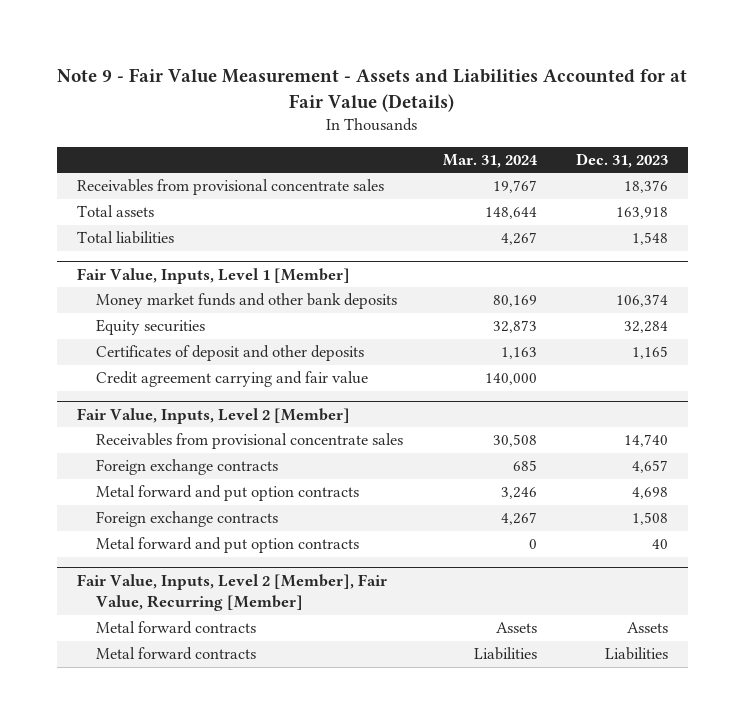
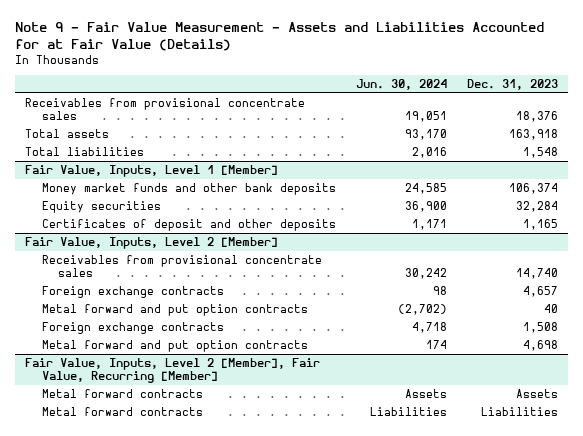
- | Mar. 31, 2024 | Dec. 31, 2023
+ | Jun. 30, 2024 | Dec. 31, 2023
@ Fair Value, Inputs, Level 1 [Member]
- Credit agreement carrying and fair value | 140,000 |
@ Fair Value, Inputs, Level 2 [Member]
moved down: Foreign exchange contracts | 4,718 | 1,508
moved down: Metal forward and put option contracts | 174 | 4,698

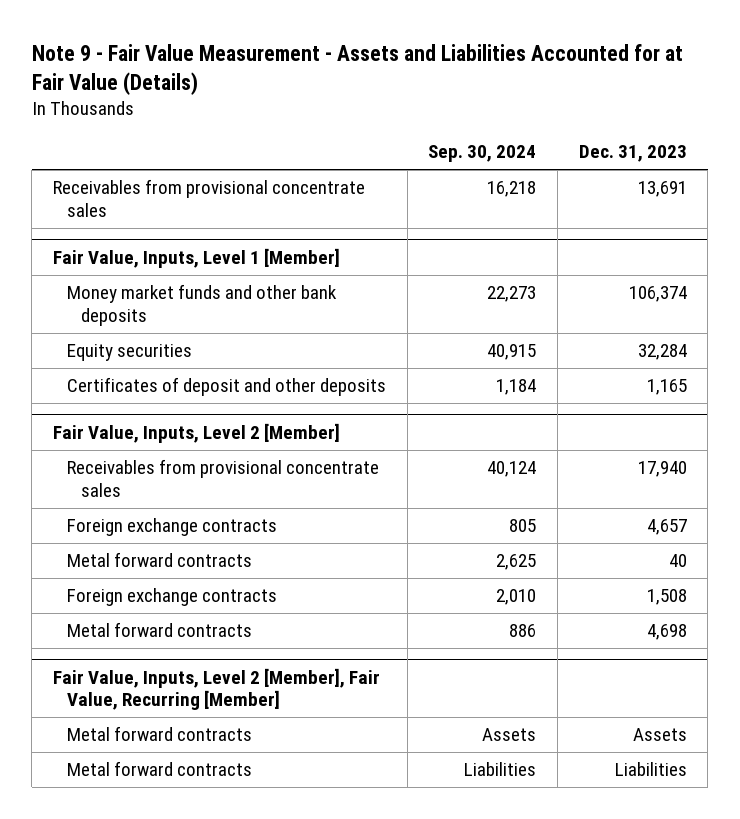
- | Jun. 30, 2024 | Dec. 31, 2023
+ | Sep. 30, 2024 | Dec. 31, 2023
- Receivables from provisional concentrate sales | 19,051 | 18,376
- Total assets | 93,170 | 163,918
- Total liabilities | 2,016 | 1,548
+ Receivables from provisional concentrate sales | 16,218 | 13,691
@ Fair Value, Inputs, Level 2 [Member]
- Receivables from provisional concentrate sales | 30,242 | 14,740
+ Receivables from provisional concentrate sales | 40,124 | 17,940
- Metal forward and put option contracts | (2,702) | 40
+ Metal forward contracts | 2,625 | 40
- Metal forward and put option contracts | 174 | 4,698
+ Metal forward contracts | 886 | 4,698

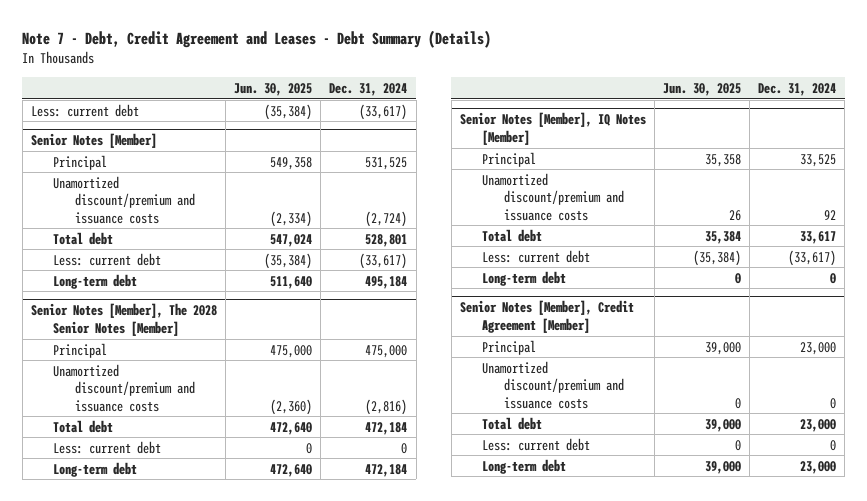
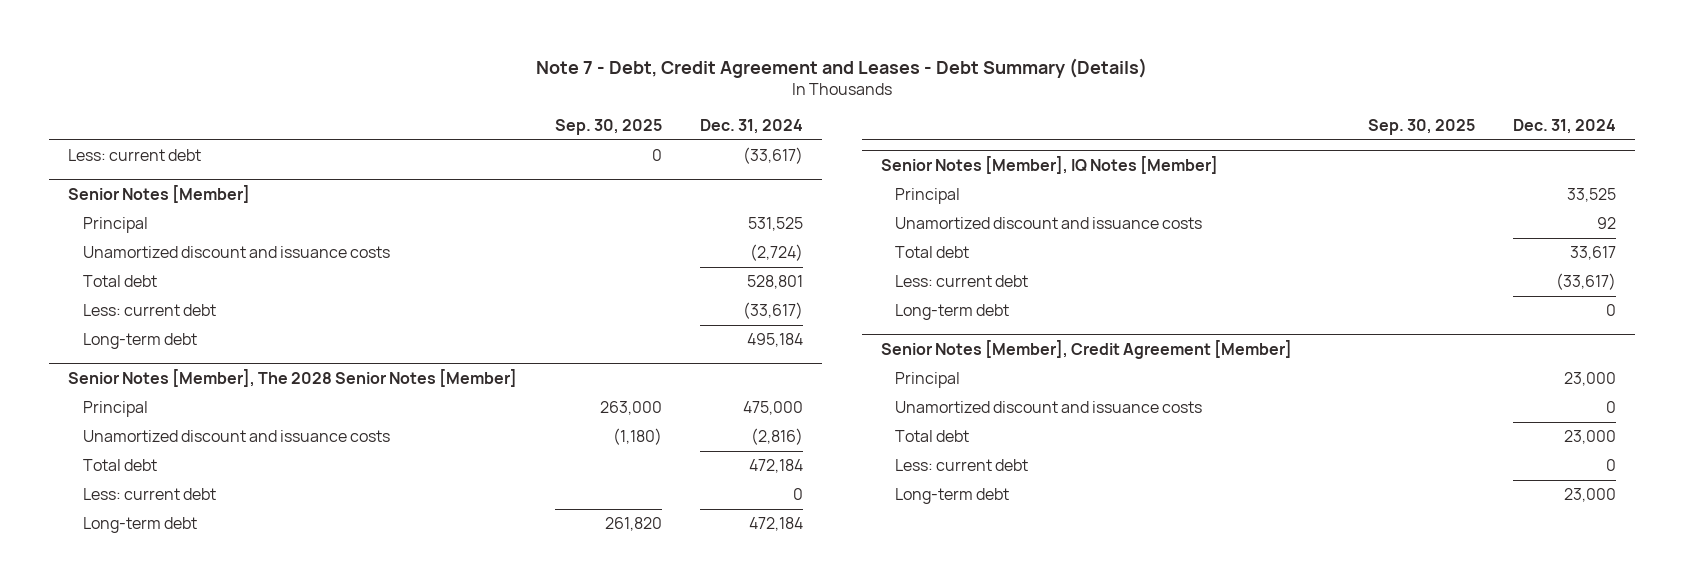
- | Jun. 30, 2025 | Dec. 31, 2024
+ | Sep. 30, 2025 | Dec. 31, 2024
@ Senior Notes [Member]
- Unamortized discount/premium and issuance costs | (2,334) | (2,724)
+ Unamortized discount and issuance costs | | (2,724)
@ Senior Notes [Member], The 2028 Senior Notes [Member]
- Unamortized discount/premium and issuance costs | (2,360) | (2,816)
+ Unamortized discount and issuance costs | (1,180) | (2,816)
@ Senior Notes [Member], IQ Notes [Member]
- Unamortized discount/premium and issuance costs | 26 | 92
+ Unamortized discount and issuance costs | | 92
@ Senior Notes [Member], Credit Agreement [Member]
- Unamortized discount/premium and issuance costs | 0 | 0
+ Unamortized discount and issuance costs | | 0

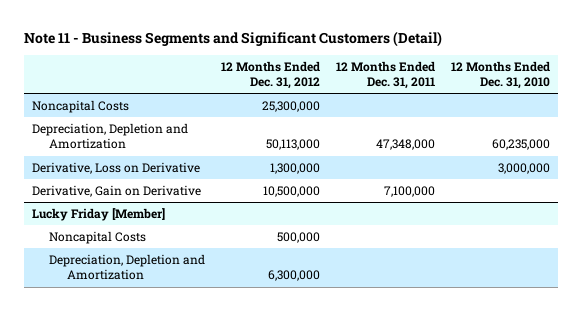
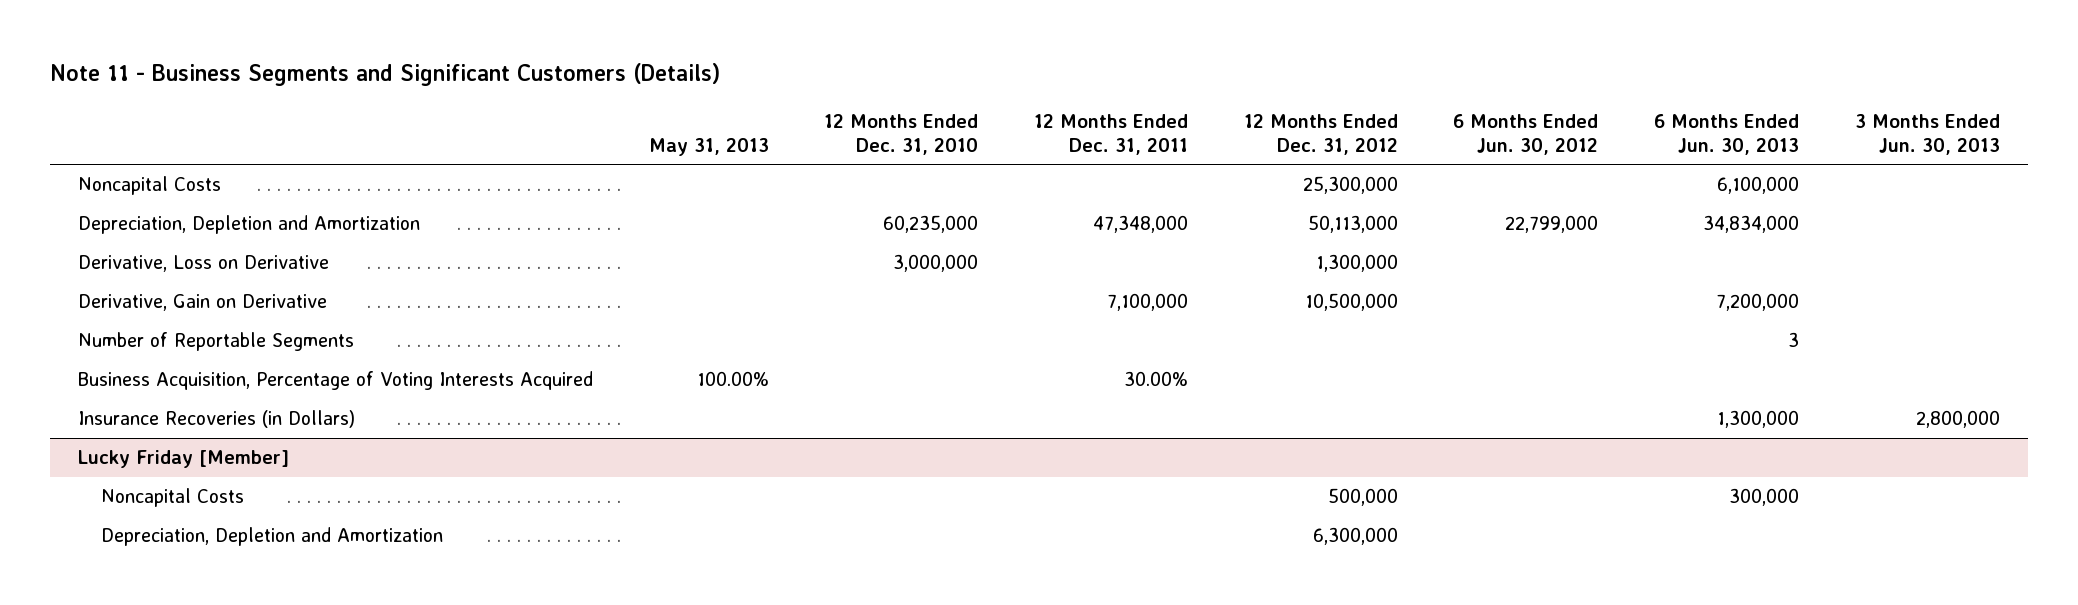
- Note 11 - Business Segments and Significant Customers (Detail)
+ Note 11 - Business Segments and Significant Customers (Details)
- | 12 Months Ended Dec. 31, 2012 | 12 Months Ended Dec. 31, 2011 | 12 Months Ended Dec. 31, 2010
+ | May 31, 2013 | 12 Months Ended Dec. 31, 2010 | 12 Months Ended Dec. 31, 2011 | 12 Months Ended Dec. 31, 2012 | 6 Months Ended Jun. 30, 2012 | 6 Months Ended Jun. 30, 2013 | 3 Months Ended Jun. 30, 2013
+ Number of Reportable Segments | | | | | | 3 |
+ Business Acquisition, Percentage of Voting Interests Acquired | 100.00% | | 30.00% | | | |
+ Insurance Recoveries (in Dollars) | | | | | | 1,300,000 | 2,800,000

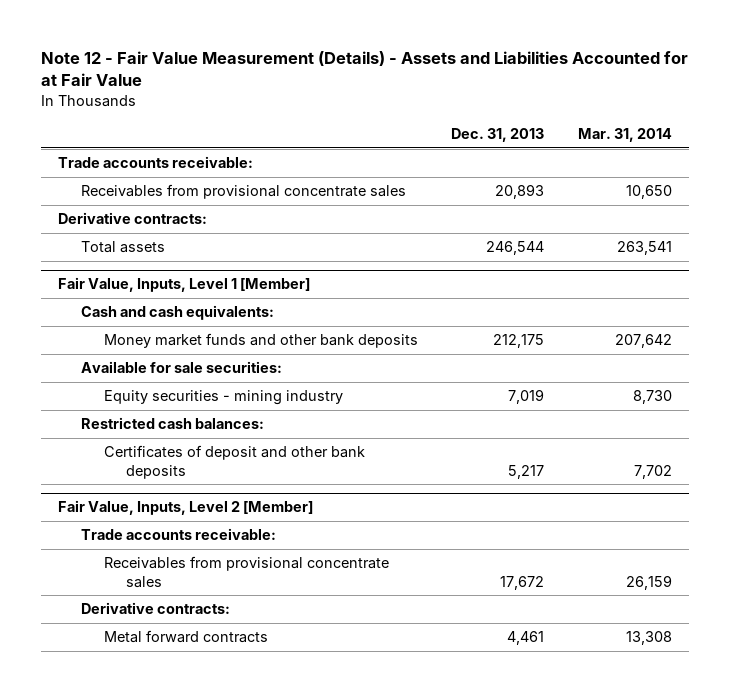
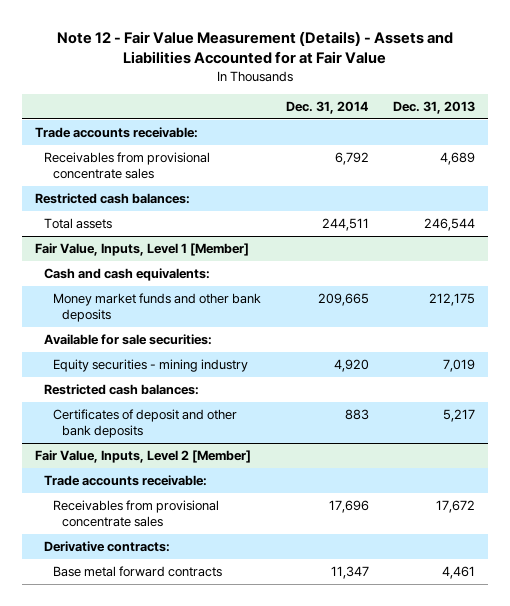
- | Dec. 31, 2013 | Mar. 31, 2014
+ | Dec. 31, 2014 | Dec. 31, 2013
- Receivables from provisional concentrate sales | 20,893 | 10,650
- Derivative contracts:
+ Receivables from provisional concentrate sales | 6,792 | 4,689
+ Restricted cash balances:
@ Fair Value, Inputs, Level 2 [Member]
- Metal forward contracts | 4,461 | 13,308
+ Base metal forward contracts | 11,347 | 4,461

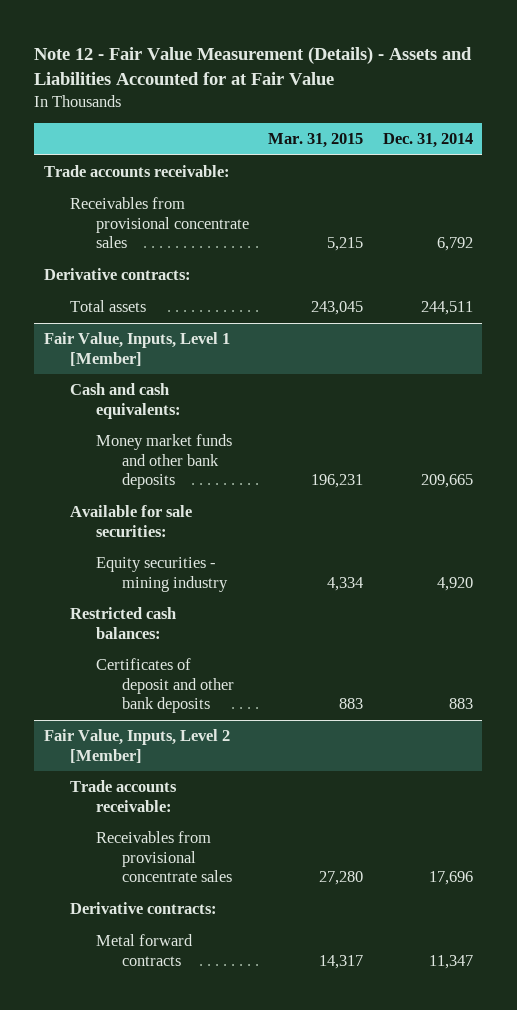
- | Dec. 31, 2014 | Dec. 31, 2013
+ | Mar. 31, 2015 | Dec. 31, 2014
- Restricted cash balances:
+ Derivative contracts:
@ Fair Value, Inputs, Level 2 [Member]
- Base metal forward contracts | 11,347 | 4,461
+ Metal forward contracts | 14,317 | 11,347

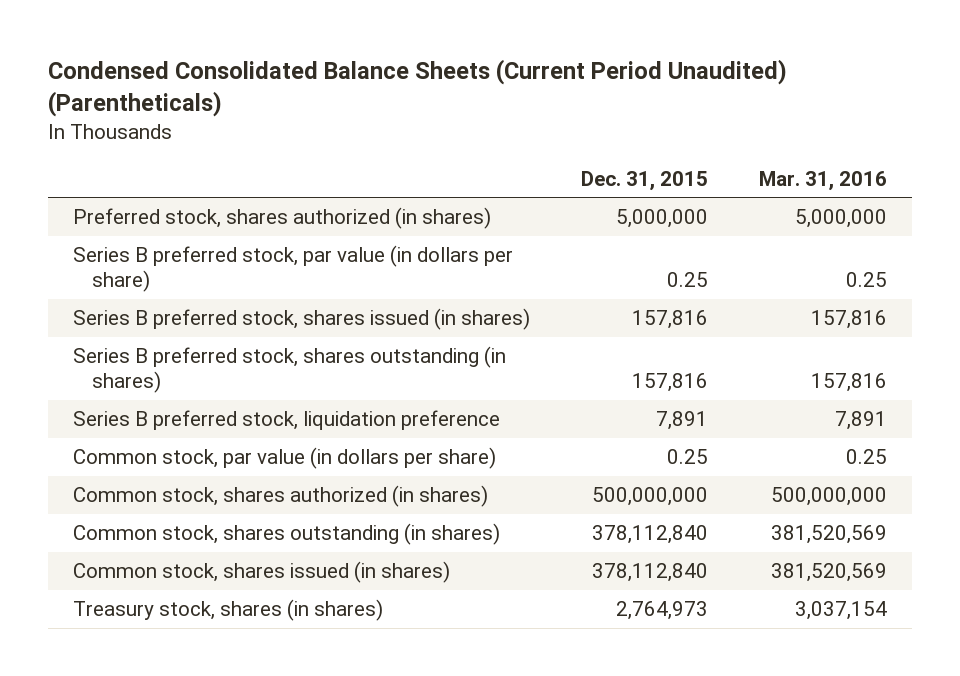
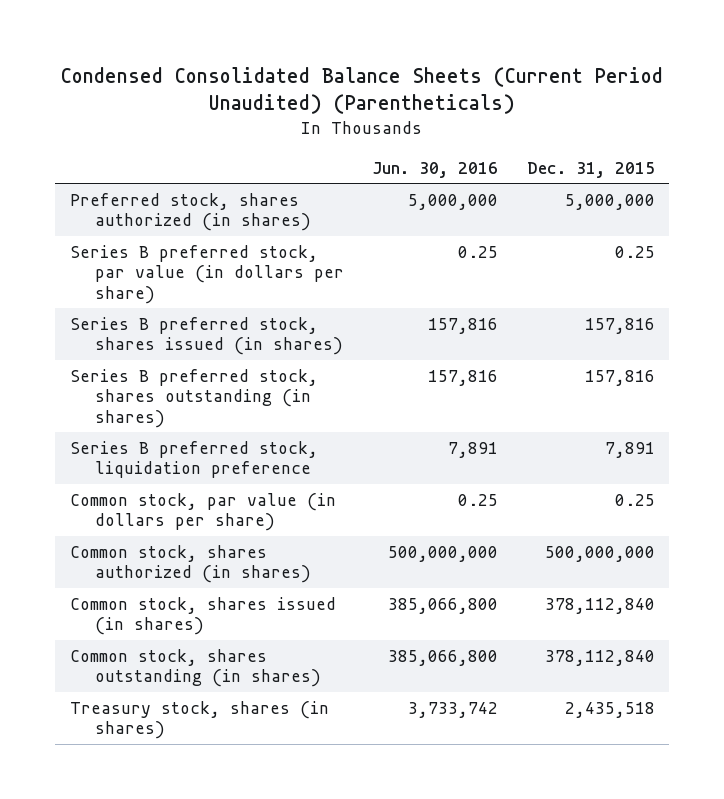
- | Dec. 31, 2015 | Mar. 31, 2016
+ | Jun. 30, 2016 | Dec. 31, 2015
- Treasury stock, shares (in shares) | 2,764,973 | 3,037,154
moved down: Common stock, shares outstanding (in shares) | 385,066,800 | 378,112,840
+ Treasury stock, shares (in shares) | 3,733,742 | 2,435,518

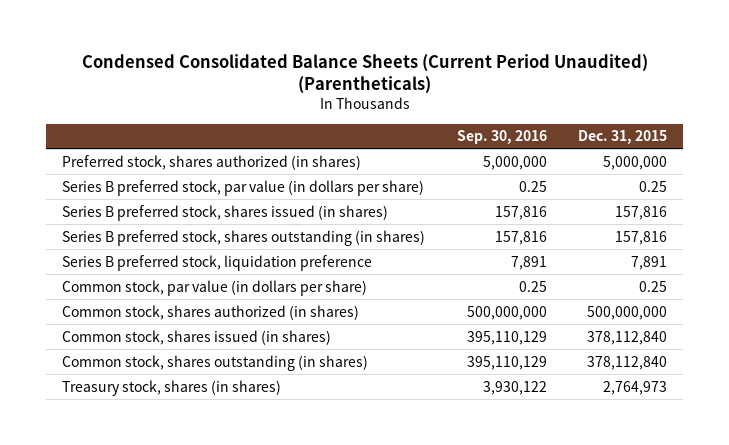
- | Jun. 30, 2016 | Dec. 31, 2015
+ | Sep. 30, 2016 | Dec. 31, 2015
- Treasury stock, shares (in shares) | 3,733,742 | 2,435,518
+ Treasury stock, shares (in shares) | 3,930,122 | 2,764,973

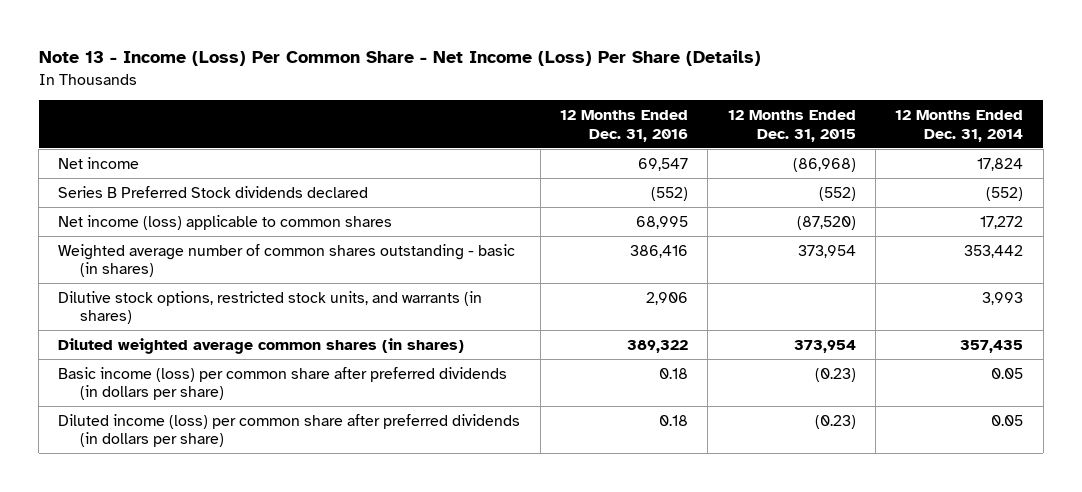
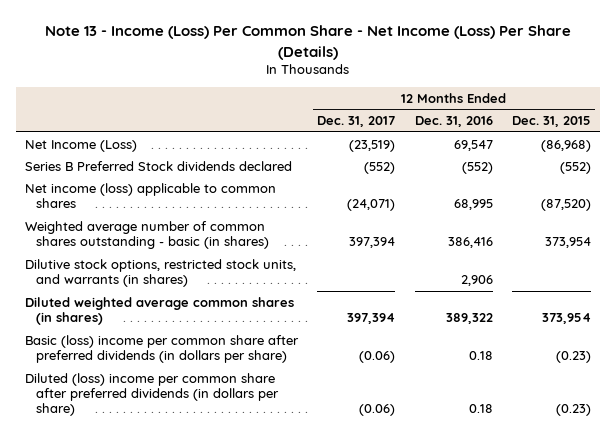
- | 12 Months Ended Dec. 31, 2016 | 12 Months Ended Dec. 31, 2015 | 12 Months Ended Dec. 31, 2014
+ | 12 Months Ended Dec. 31, 2017 | 12 Months Ended Dec. 31, 2016 | 12 Months Ended Dec. 31, 2015
- Net income | 69,547 | (86,968) | 17,824
+ Net Income (Loss) | (23,519) | 69,547 | (86,968)
- Basic income (loss) per common share after preferred dividends (in dollars per share) | 0.18 | (0.23) | 0.05
- Diluted income (loss) per common share after preferred dividends (in dollars per share) | 0.18 | (0.23) | 0.05
+ Basic (loss) income per common share after preferred dividends (in dollars per share) | (0.06) | 0.18 | (0.23)
+ Diluted (loss) income per common share after preferred dividends (in dollars per share) | (0.06) | 0.18 | (0.23)

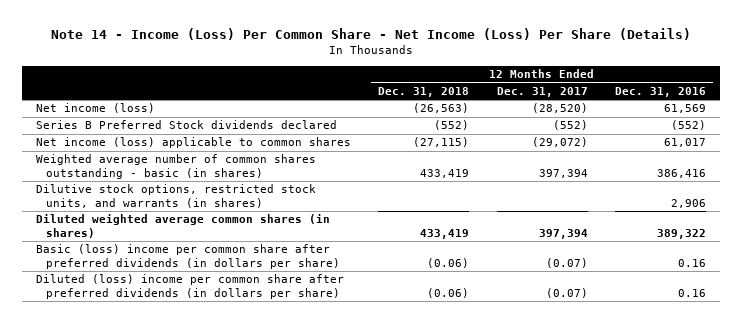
- Note 13 - Income (Loss) Per Common Share - Net Income (Loss) Per Share (Details)
+ Note 14 - Income (Loss) Per Common Share - Net Income (Loss) Per Share (Details)
- | 12 Months Ended Dec. 31, 2017 | 12 Months Ended Dec. 31, 2016 | 12 Months Ended Dec. 31, 2015
+ | 12 Months Ended Dec. 31, 2018 | 12 Months Ended Dec. 31, 2017 | 12 Months Ended Dec. 31, 2016
- Net Income (Loss) | (23,519) | 69,547 | (86,968)
+ Net income (loss) | (26,563) | (28,520) | 61,569
- Net income (loss) applicable to common shares | (24,071) | 68,995 | (87,520)
+ Net income (loss) applicable to common shares | (27,115) | (29,072) | 61,017
- Basic (loss) income per common share after preferred dividends (in dollars per share) | (0.06) | 0.18 | (0.23)
- Diluted (loss) income per common share after preferred dividends (in dollars per share) | (0.06) | 0.18 | (0.23)
+ Basic (loss) income per common share after preferred dividends (in dollars per share) | (0.06) | (0.07) | 0.16
+ Diluted (loss) income per common share after preferred dividends (in dollars per share) | (0.06) | (0.07) | 0.16

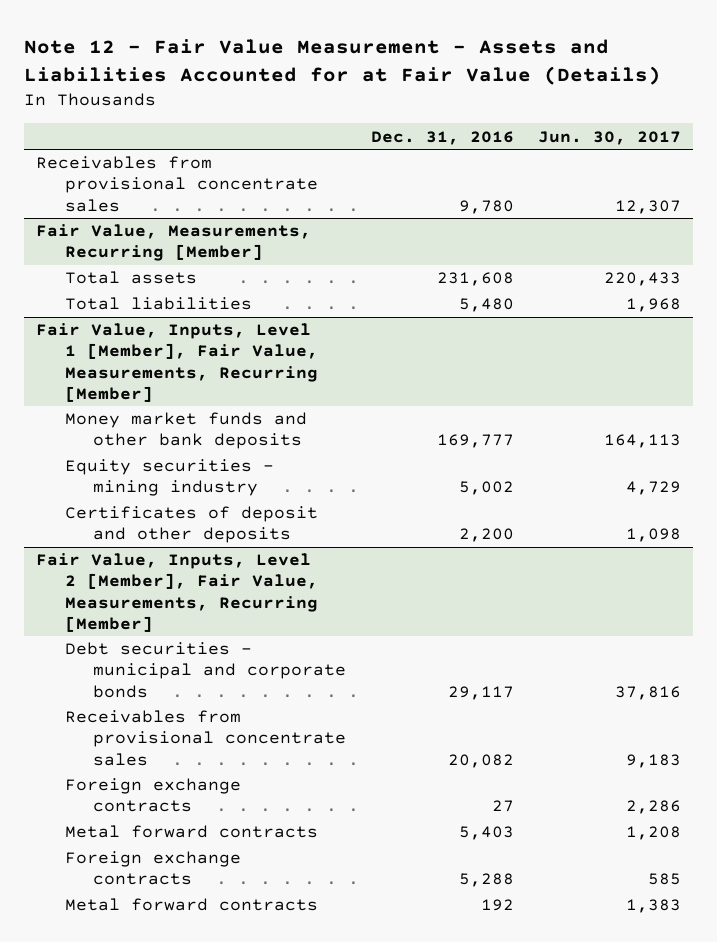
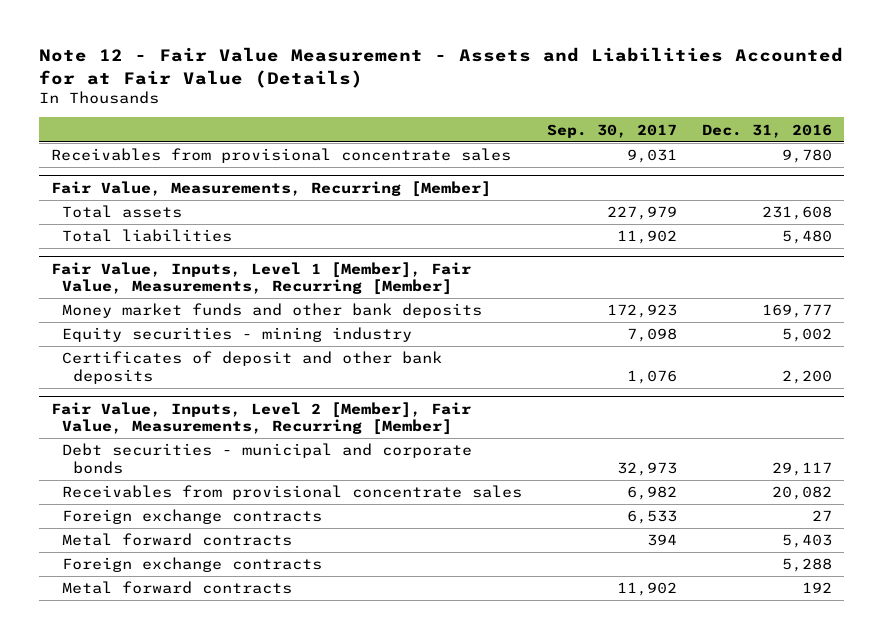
- | Dec. 31, 2016 | Jun. 30, 2017
+ | Sep. 30, 2017 | Dec. 31, 2016
@ Fair Value, Inputs, Level 1 [Member], Fair Value, Measurements, Recurring [Member]
- Certificates of deposit and other deposits | 2,200 | 1,098
+ Certificates of deposit and other bank deposits | 1,076 | 2,200

